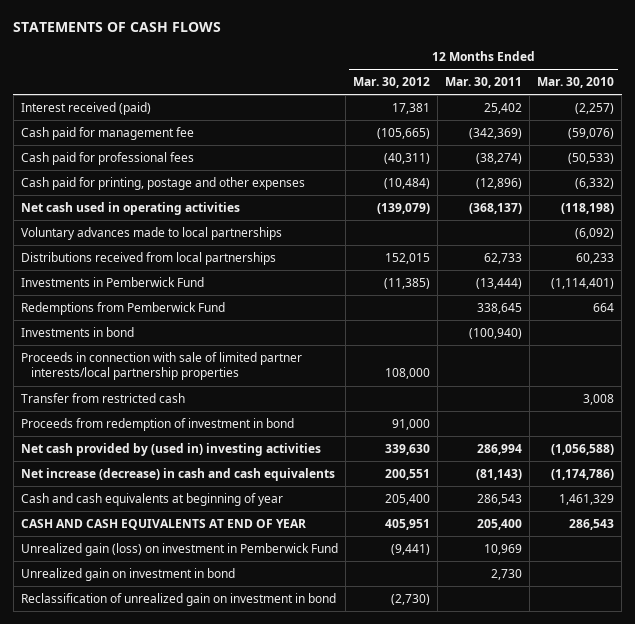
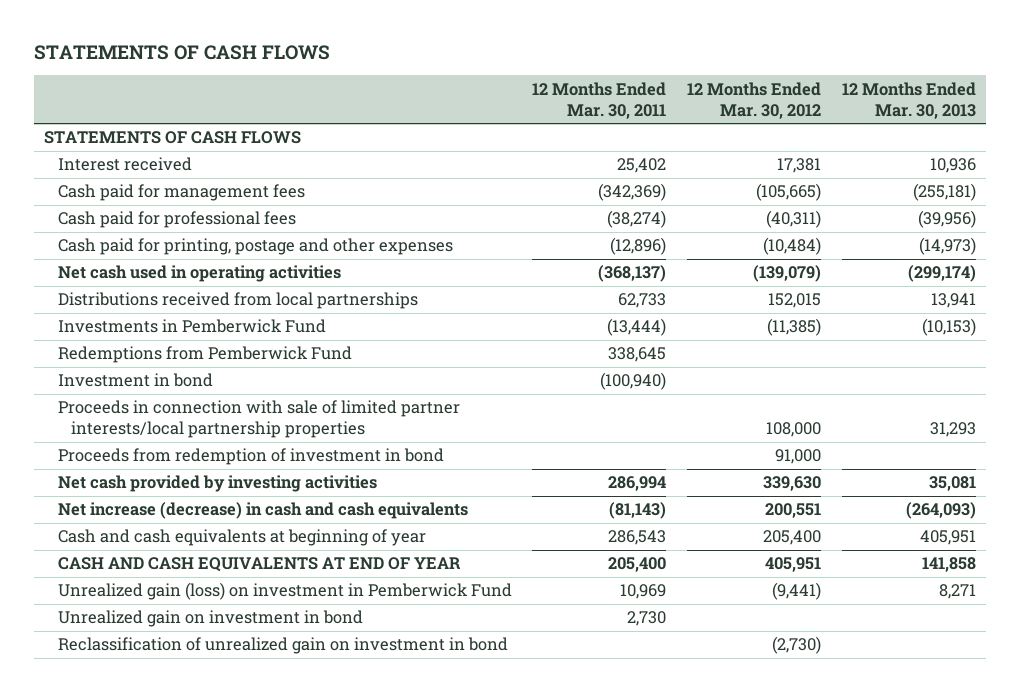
- | 12 Months Ended Mar. 30, 2012 | 12 Months Ended Mar. 30, 2011 | 12 Months Ended Mar. 30, 2010
+ | 12 Months Ended Mar. 30, 2011 | 12 Months Ended Mar. 30, 2012 | 12 Months Ended Mar. 30, 2013
- Interest received (paid) | 17,381 | 25,402 | (2,257)
- Cash paid for management fee | (105,665) | (342,369) | (59,076)
+ STATEMENTS OF CASH FLOWS
+ Interest received | 25,402 | 17,381 | 10,936
+ Cash paid for management fees | (342,369) | (105,665) | (255,181)
- Voluntary advances made to local partnerships | | | (6,092)
- Investments in bond | | (100,940) |
+ Investment in bond | (100,940) | |
- Transfer from restricted cash | | | 3,008
- Net cash provided by (used in) investing activities | 339,630 | 286,994 | (1,056,588)
+ Net cash provided by investing activities | 286,994 | 339,630 | 35,081

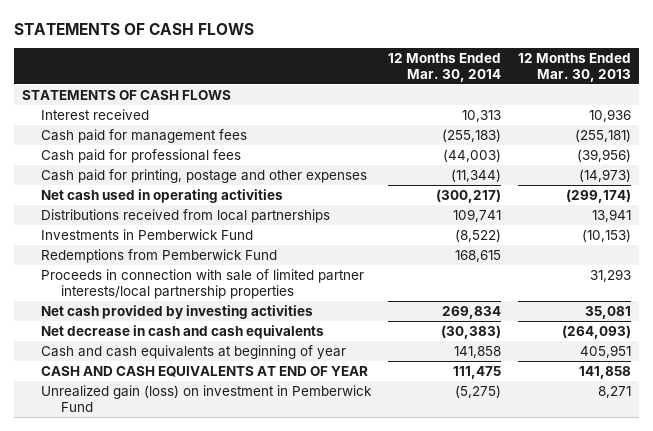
- | 12 Months Ended Mar. 30, 2011 | 12 Months Ended Mar. 30, 2012 | 12 Months Ended Mar. 30, 2013
+ | 12 Months Ended Mar. 30, 2014 | 12 Months Ended Mar. 30, 2013
- Investment in bond | (100,940) | |
- Proceeds from redemption of investment in bond | | 91,000 |
- Net increase (decrease) in cash and cash equivalents | (81,143) | 200,551 | (264,093)
+ Net decrease in cash and cash equivalents | (30,383) | (264,093)
- Unrealized gain on investment in bond | 2,730 | |
- Reclassification of unrealized gain on investment in bond | | (2,730) |

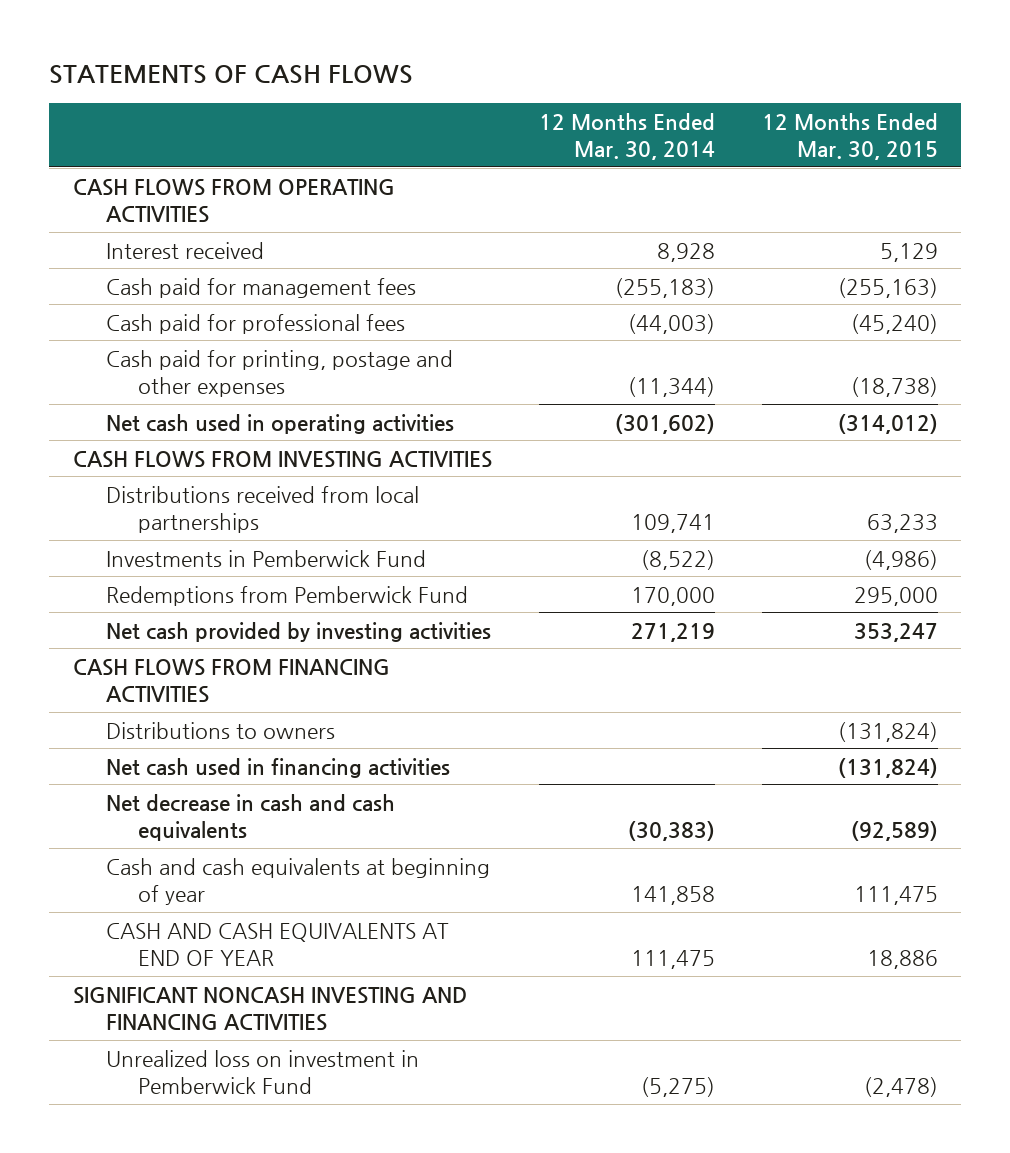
- | 12 Months Ended Mar. 30, 2014 | 12 Months Ended Mar. 30, 2013
+ | 12 Months Ended Mar. 30, 2014 | 12 Months Ended Mar. 30, 2015
- STATEMENTS OF CASH FLOWS
- Interest received | 10,313 | 10,936
+ CASH FLOWS FROM OPERATING ACTIVITIES
+ Interest received | 8,928 | 5,129
- Net cash used in operating activities | (300,217) | (299,174)
+ Net cash used in operating activities | (301,602) | (314,012)
+ CASH FLOWS FROM INVESTING ACTIVITIES
- Redemptions from Pemberwick Fund | 168,615 |
- Proceeds in connection with sale of limited partner interests/local partnership properties | | 31,293
- Net cash provided by investing activities | 269,834 | 35,081
+ Redemptions from Pemberwick Fund | 170,000 | 295,000
+ Net cash provided by investing activities | 271,219 | 353,247
+ CASH FLOWS FROM FINANCING ACTIVITIES
+ Distributions to owners | | (131,824)
+ Net cash used in financing activities | | (131,824)
- Unrealized gain (loss) on investment in Pemberwick Fund | (5,275) | 8,271
+ SIGNIFICANT NONCASH INVESTING AND FINANCING ACTIVITIES
+ Unrealized loss on investment in Pemberwick Fund | (5,275) | (2,478)

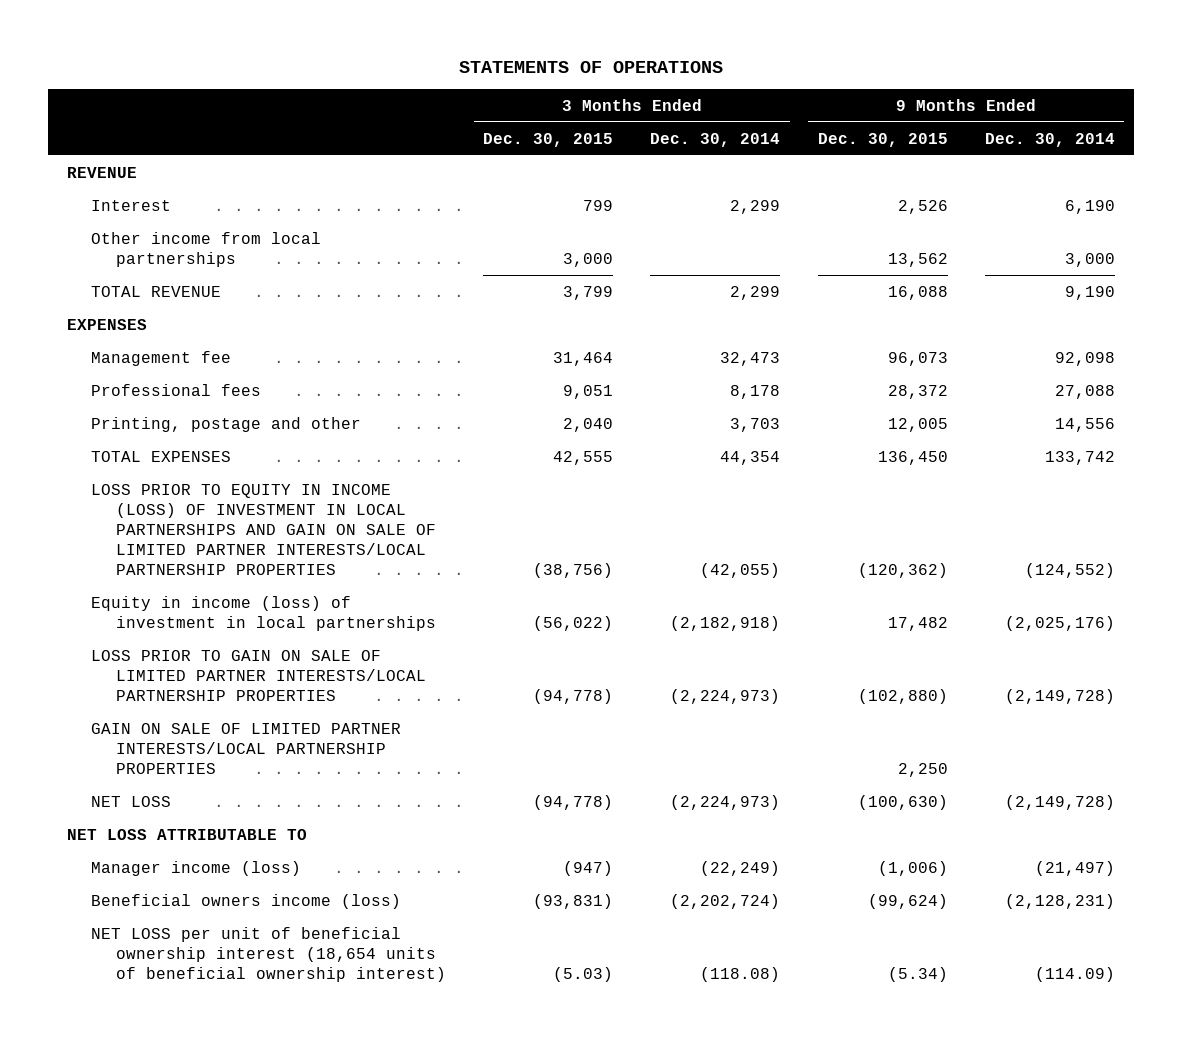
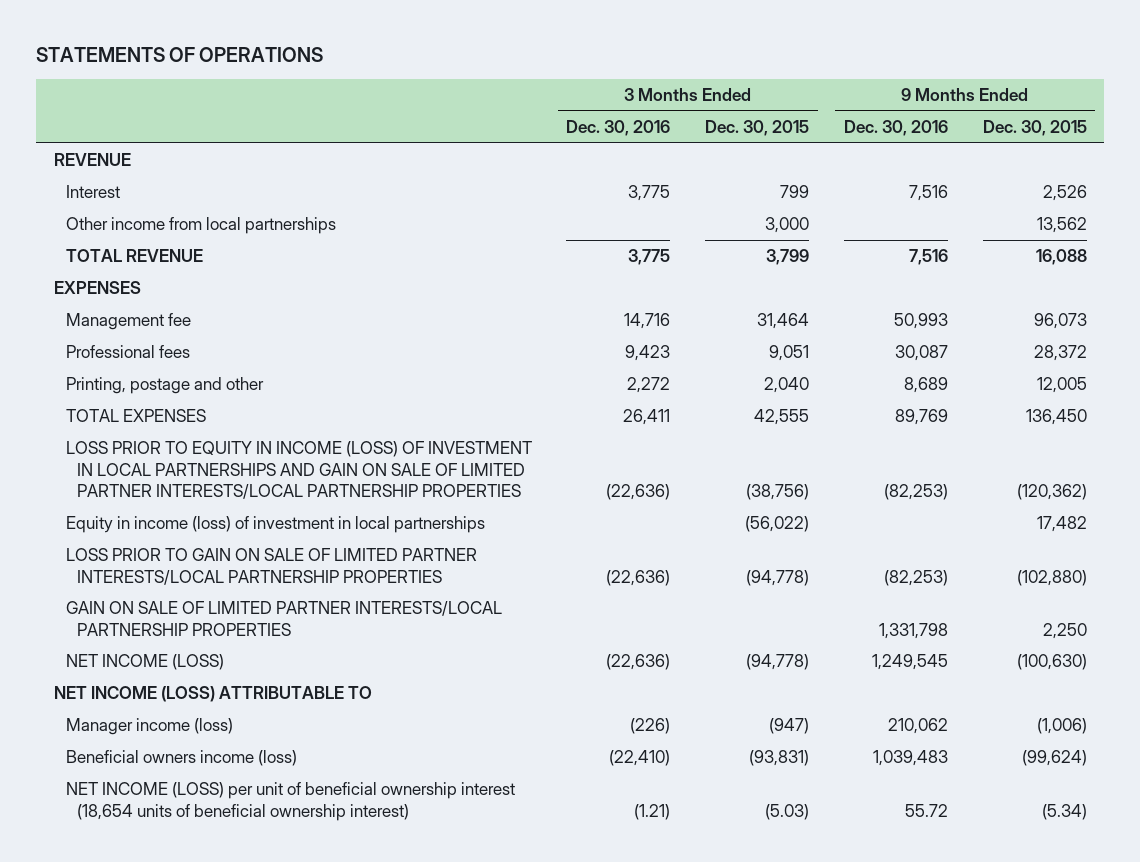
- | 3 Months Ended Dec. 30, 2015 | 3 Months Ended Dec. 30, 2014 | 9 Months Ended Dec. 30, 2015 | 9 Months Ended Dec. 30, 2014
+ | 3 Months Ended Dec. 30, 2016 | 3 Months Ended Dec. 30, 2015 | 9 Months Ended Dec. 30, 2016 | 9 Months Ended Dec. 30, 2015
- NET LOSS | (94,778) | (2,224,973) | (100,630) | (2,149,728)
- NET LOSS ATTRIBUTABLE TO
+ NET INCOME (LOSS) | (22,636) | (94,778) | 1,249,545 | (100,630)
+ NET INCOME (LOSS) ATTRIBUTABLE TO
- NET LOSS per unit of beneficial ownership interest (18,654 units of beneficial ownership interest) | (5.03) | (118.08) | (5.34) | (114.09)
+ NET INCOME (LOSS) per unit of beneficial ownership interest (18,654 units of beneficial ownership interest) | (1.21) | (5.03) | 55.72 | (5.34)

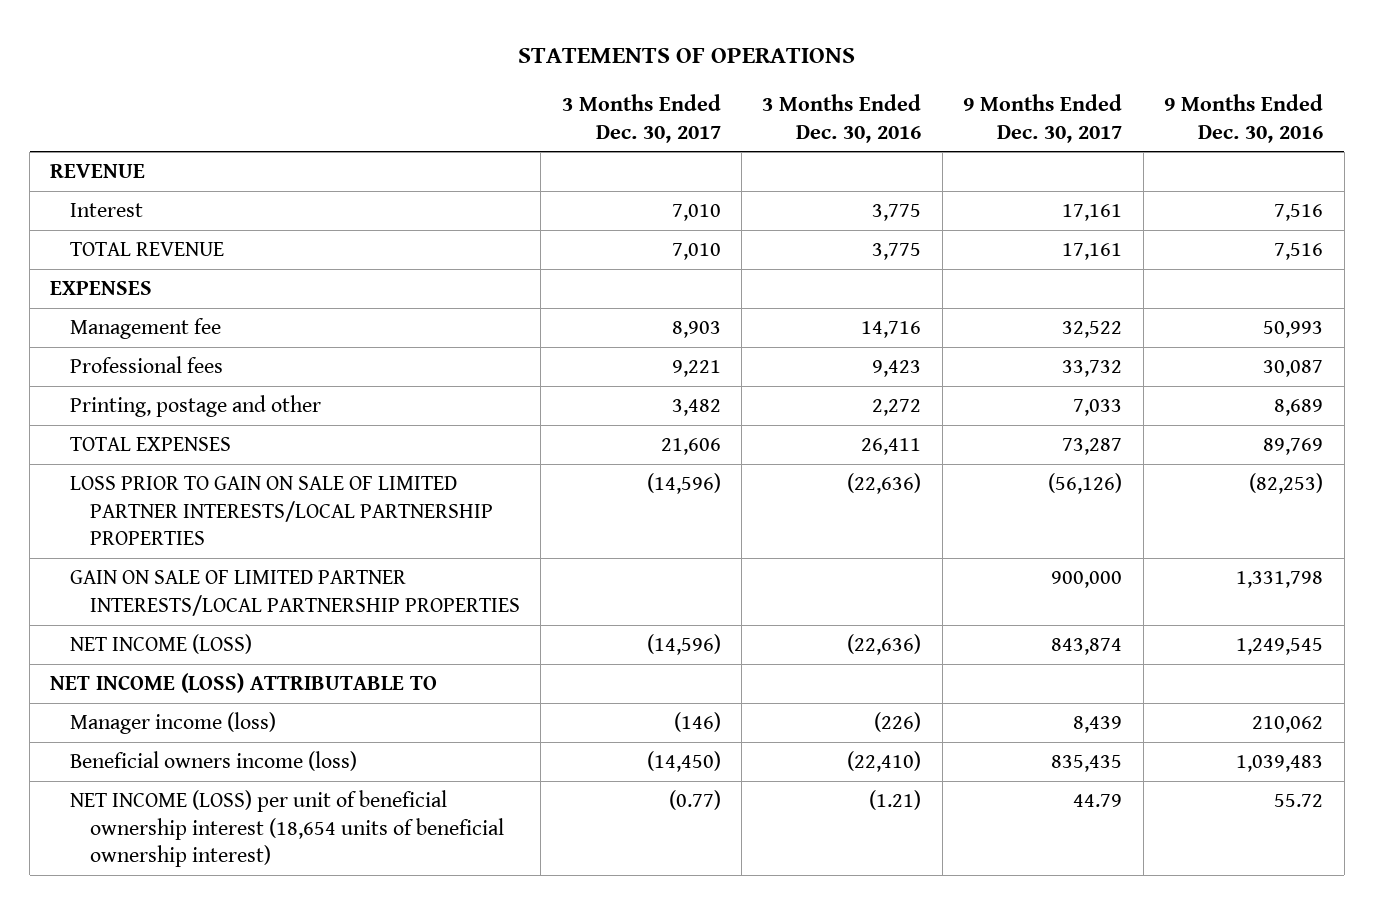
- | 3 Months Ended Dec. 30, 2016 | 3 Months Ended Dec. 30, 2015 | 9 Months Ended Dec. 30, 2016 | 9 Months Ended Dec. 30, 2015
+ | 3 Months Ended Dec. 30, 2017 | 3 Months Ended Dec. 30, 2016 | 9 Months Ended Dec. 30, 2017 | 9 Months Ended Dec. 30, 2016
- Other income from local partnerships | | 3,000 | | 13,562
- LOSS PRIOR TO EQUITY IN INCOME (LOSS) OF INVESTMENT IN LOCAL PARTNERSHIPS AND GAIN ON SALE OF LIMITED PARTNER INTERESTS/LOCAL PARTNERSHIP PROPERTIES | (22,636) | (38,756) | (82,253) | (120,362)
- Equity in income (loss) of investment in local partnerships | | (56,022) | | 17,482

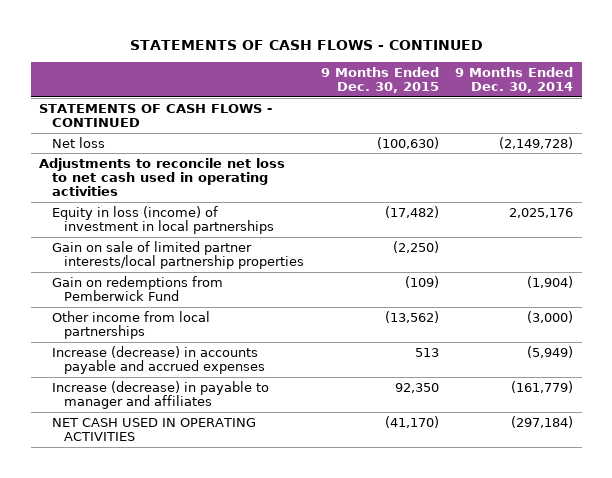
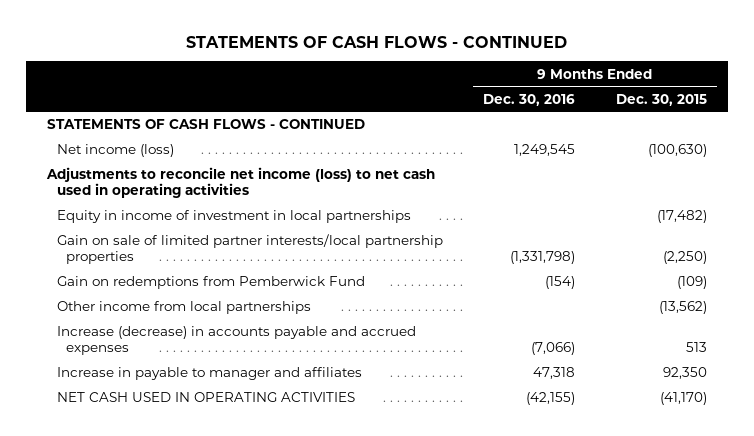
- | 9 Months Ended Dec. 30, 2015 | 9 Months Ended Dec. 30, 2014
+ | 9 Months Ended Dec. 30, 2016 | 9 Months Ended Dec. 30, 2015
- Net loss | (100,630) | (2,149,728)
- Adjustments to reconcile net loss to net cash used in operating activities
- Equity in loss (income) of investment in local partnerships | (17,482) | 2,025,176
+ Net income (loss) | 1,249,545 | (100,630)
+ Adjustments to reconcile net income (loss) to net cash used in operating activities
+ Equity in income of investment in local partnerships | | (17,482)
- Increase (decrease) in payable to manager and affiliates | 92,350 | (161,779)
+ Increase in payable to manager and affiliates | 47,318 | 92,350

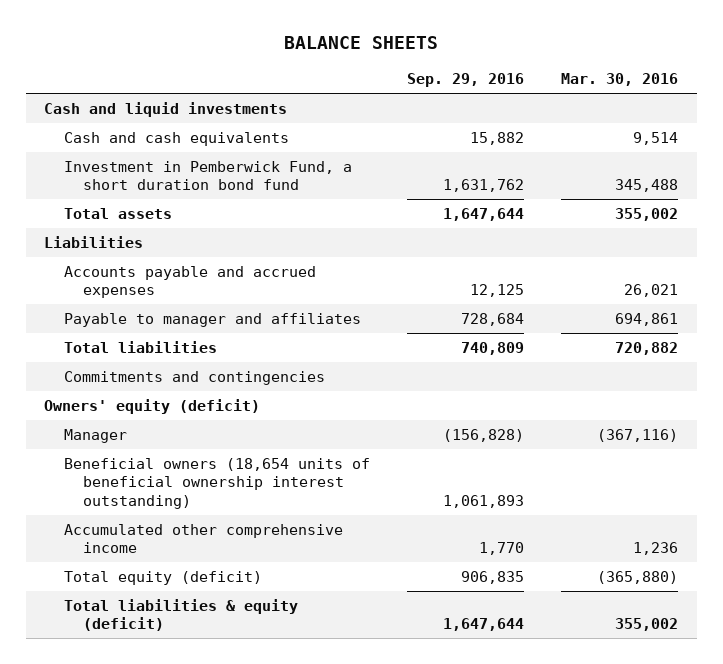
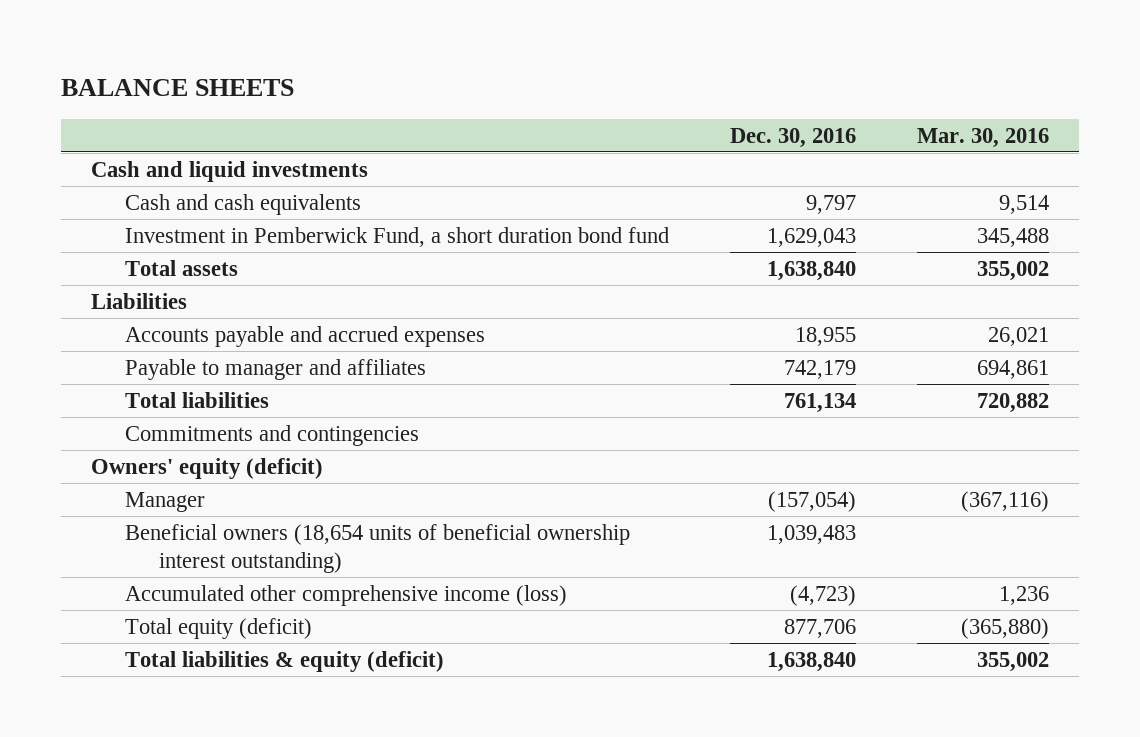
- | Sep. 29, 2016 | Mar. 30, 2016
+ | Dec. 30, 2016 | Mar. 30, 2016
- Accumulated other comprehensive income | 1,770 | 1,236
+ Accumulated other comprehensive income (loss) | (4,723) | 1,236

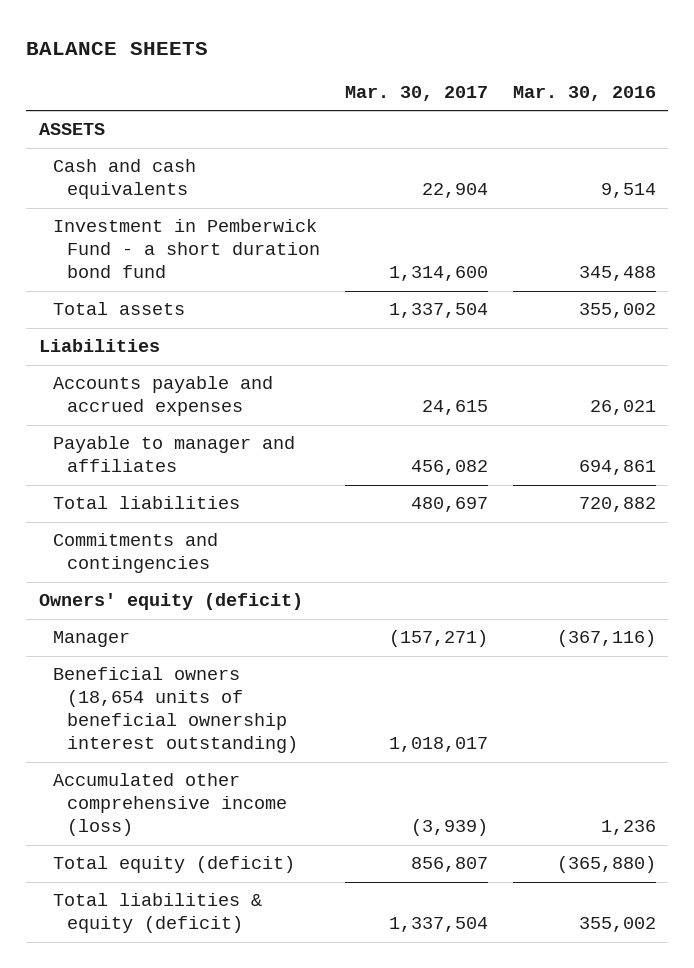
- | Dec. 30, 2016 | Mar. 30, 2016
+ | Mar. 30, 2017 | Mar. 30, 2016
- Cash and liquid investments
+ ASSETS
- Investment in Pemberwick Fund, a short duration bond fund | 1,629,043 | 345,488
+ Investment in Pemberwick Fund - a short duration bond fund | 1,314,600 | 345,488

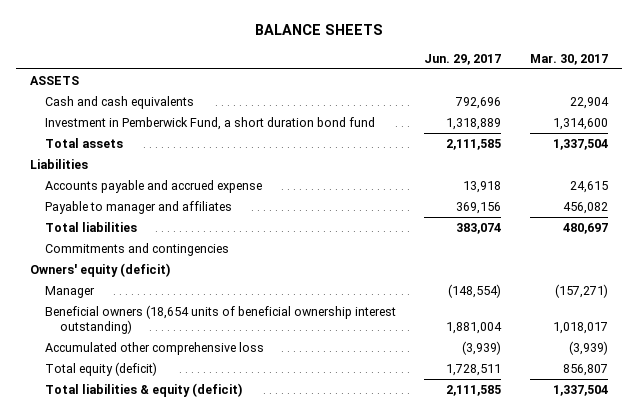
- | Mar. 30, 2017 | Mar. 30, 2016
+ | Jun. 29, 2017 | Mar. 30, 2017
- Investment in Pemberwick Fund - a short duration bond fund | 1,314,600 | 345,488
+ Investment in Pemberwick Fund, a short duration bond fund | 1,318,889 | 1,314,600
- Accounts payable and accrued expenses | 24,615 | 26,021
+ Accounts payable and accrued expense | 13,918 | 24,615
- Accumulated other comprehensive income (loss) | (3,939) | 1,236
+ Accumulated other comprehensive loss | (3,939) | (3,939)

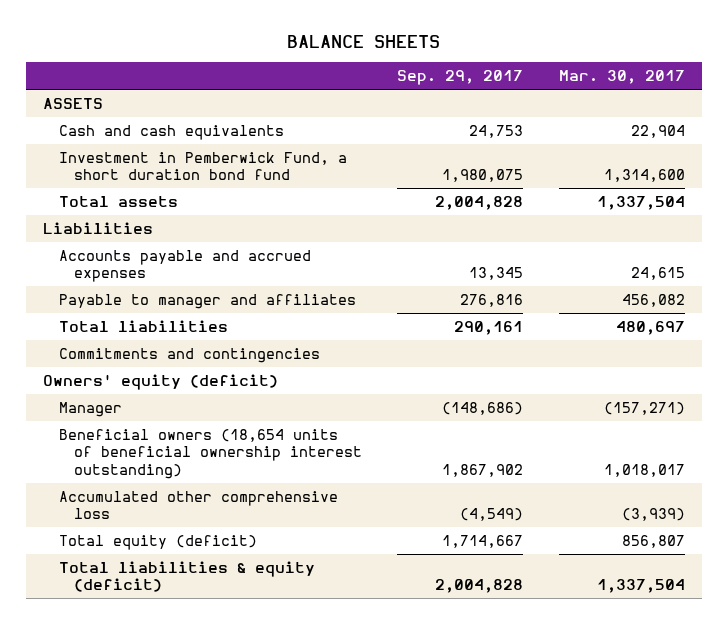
- | Jun. 29, 2017 | Mar. 30, 2017
+ | Sep. 29, 2017 | Mar. 30, 2017
- Accounts payable and accrued expense | 13,918 | 24,615
+ Accounts payable and accrued expenses | 13,345 | 24,615

